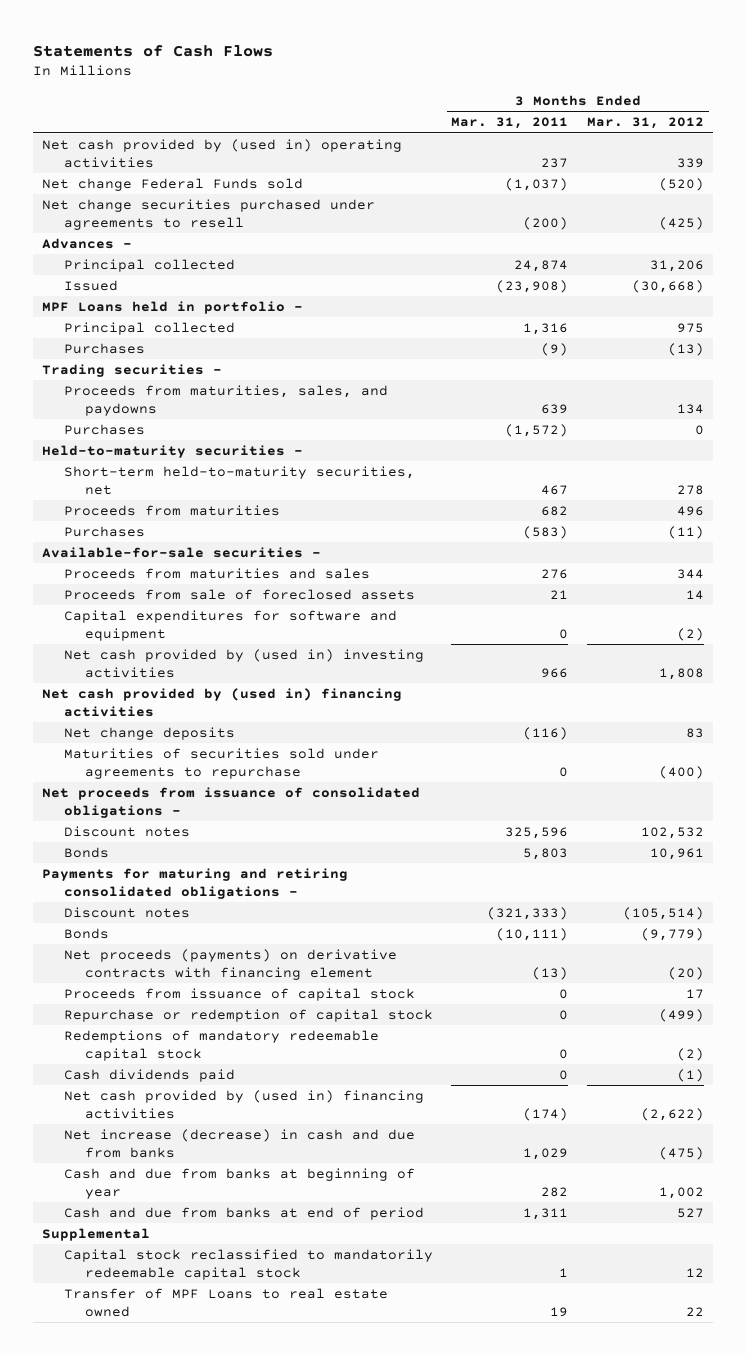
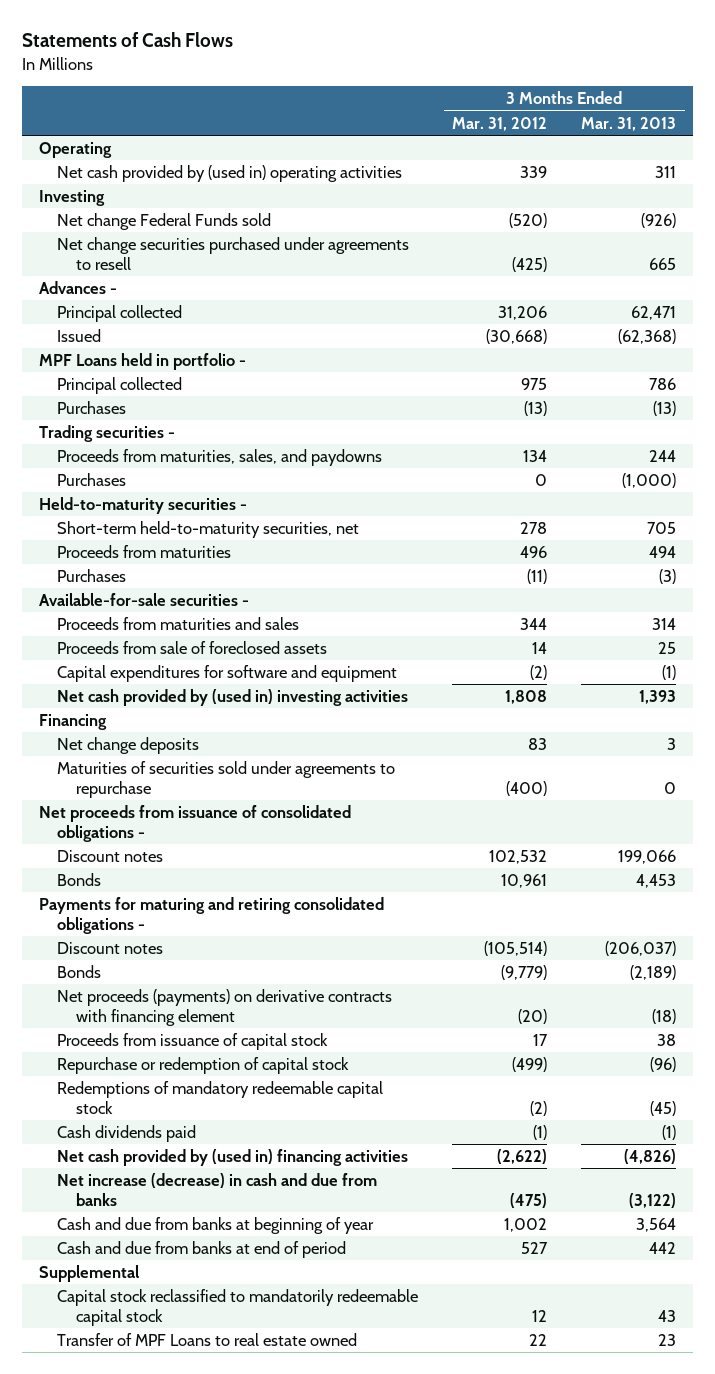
- | 3 Months Ended Mar. 31, 2011 | 3 Months Ended Mar. 31, 2012
+ | 3 Months Ended Mar. 31, 2012 | 3 Months Ended Mar. 31, 2013
+ Operating
+ Investing
- Net cash provided by (used in) financing activities
+ Financing

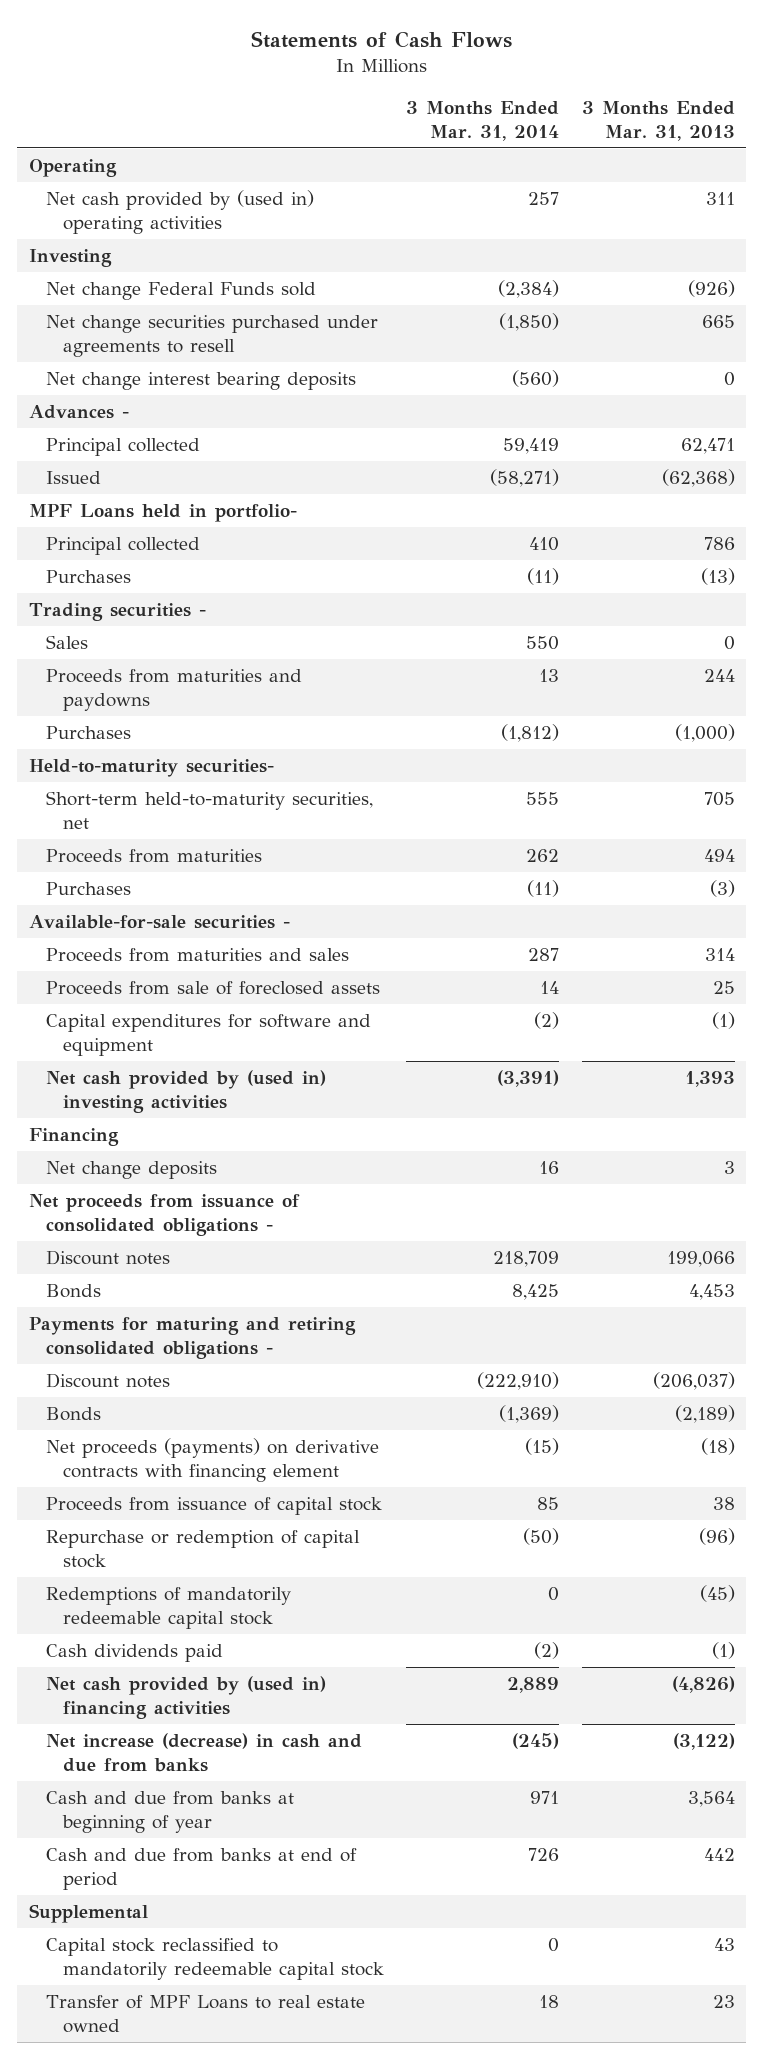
- | 3 Months Ended Mar. 31, 2012 | 3 Months Ended Mar. 31, 2013
+ | 3 Months Ended Mar. 31, 2014 | 3 Months Ended Mar. 31, 2013
+ Net change interest bearing deposits | (560) | 0
- MPF Loans held in portfolio -
+ MPF Loans held in portfolio-
- Proceeds from maturities, sales, and paydowns | 134 | 244
+ Sales | 550 | 0
+ Proceeds from maturities and paydowns | 13 | 244
- Held-to-maturity securities -
+ Held-to-maturity securities-
- Maturities of securities sold under agreements to repurchase | (400) | 0
- Redemptions of mandatory redeemable capital stock | (2) | (45)
+ Redemptions of mandatorily redeemable capital stock | 0 | (45)

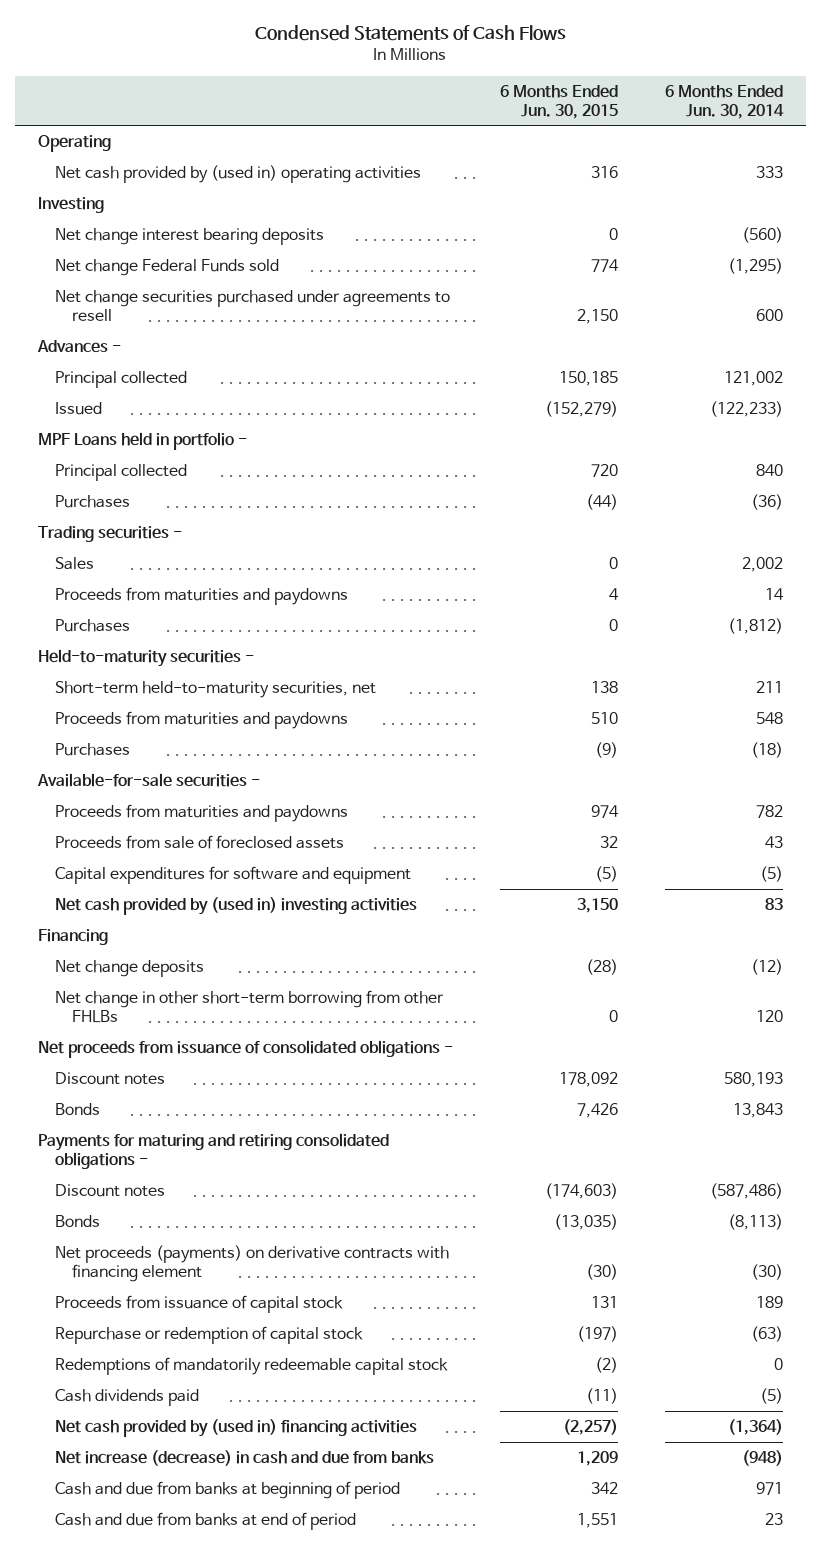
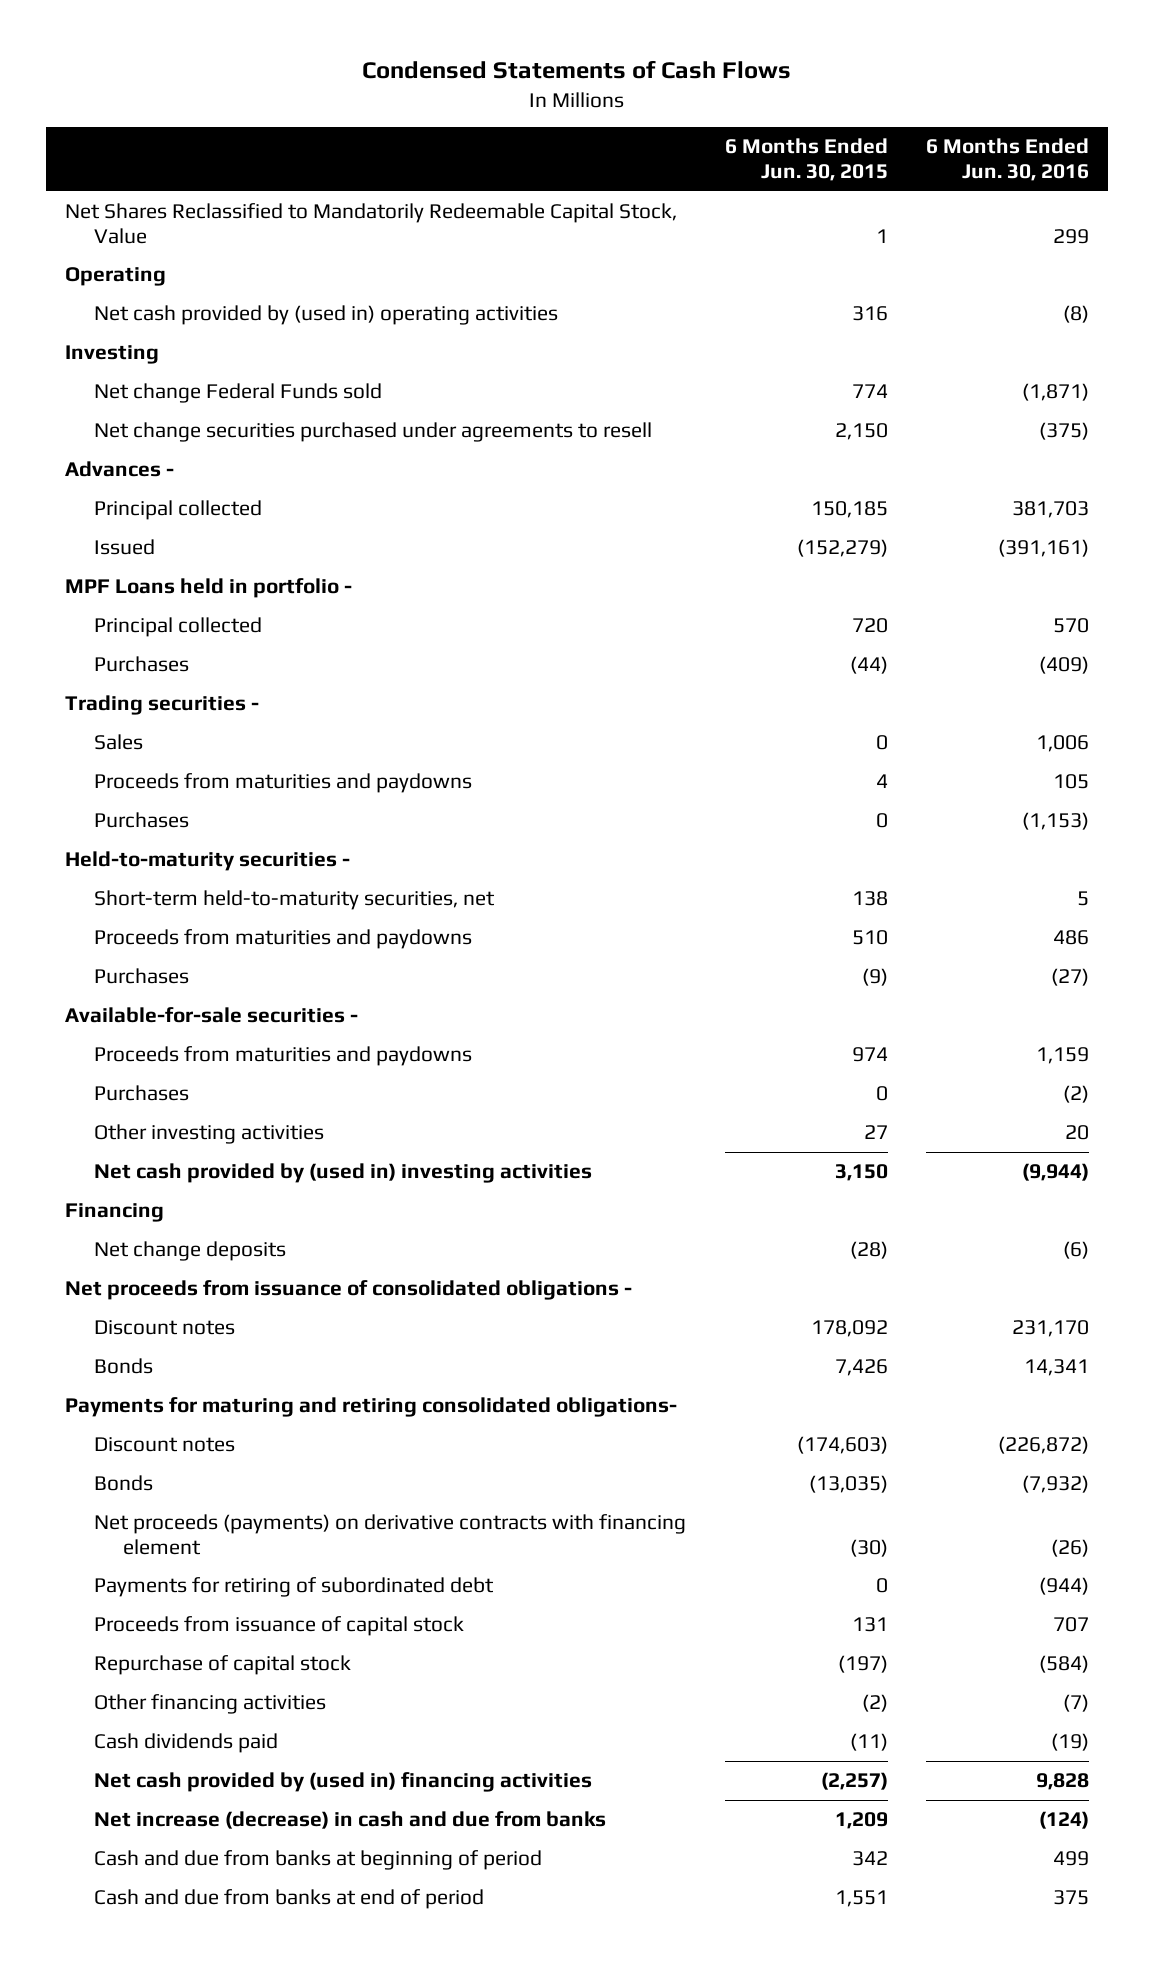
- | 6 Months Ended Jun. 30, 2015 | 6 Months Ended Jun. 30, 2014
+ | 6 Months Ended Jun. 30, 2015 | 6 Months Ended Jun. 30, 2016
+ Net Shares Reclassified to Mandatorily Redeemable Capital Stock, Value | 1 | 299
- Net change interest bearing deposits | 0 | (560)
- Proceeds from sale of foreclosed assets | 32 | 43
- Capital expenditures for software and equipment | (5) | (5)
+ Purchases | 0 | (2)
+ Other investing activities | 27 | 20
- Net change in other short-term borrowing from other FHLBs | 0 | 120
- Payments for maturing and retiring consolidated obligations -
+ Payments for maturing and retiring consolidated obligations-
+ Payments for retiring of subordinated debt | 0 | (944)
- Repurchase or redemption of capital stock | (197) | (63)
- Redemptions of mandatorily redeemable capital stock | (2) | 0
+ Repurchase of capital stock | (197) | (584)
+ Other financing activities | (2) | (7)

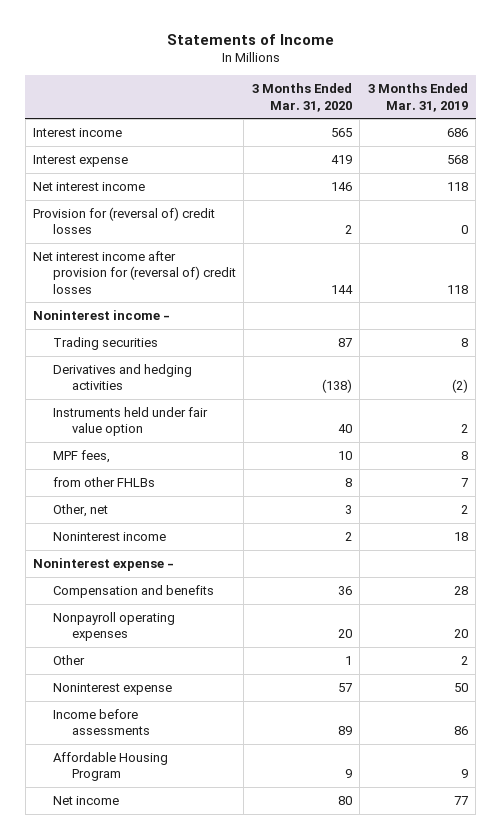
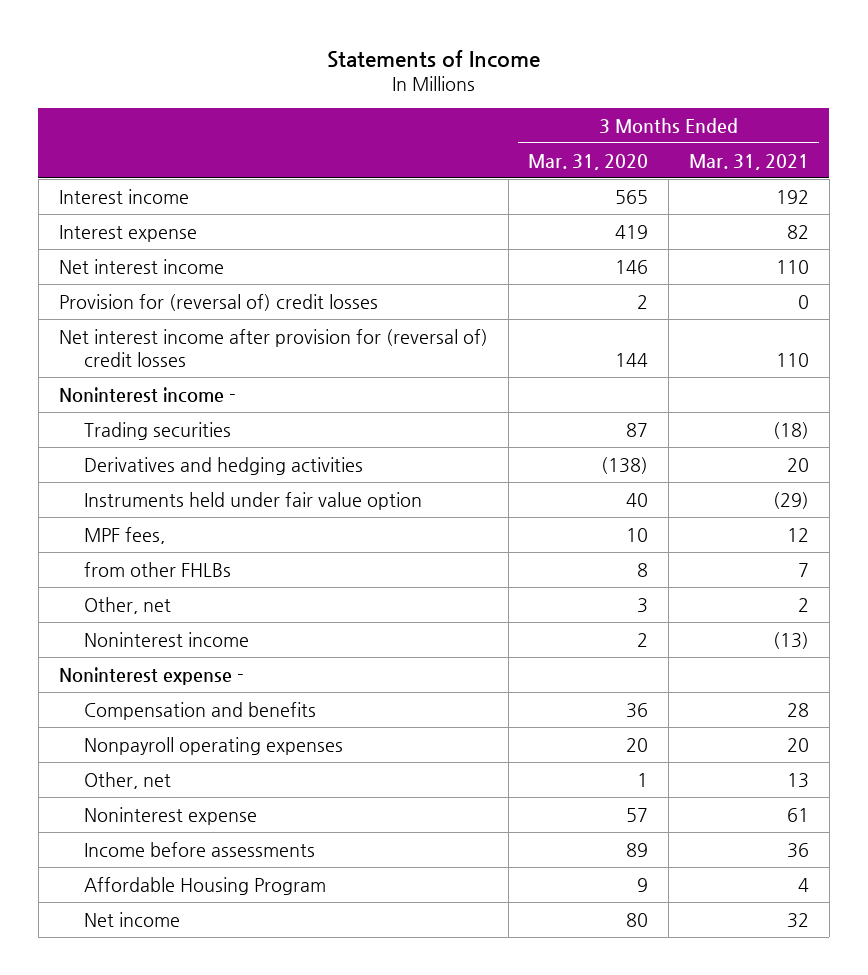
- | 3 Months Ended Mar. 31, 2020 | 3 Months Ended Mar. 31, 2019
+ | 3 Months Ended Mar. 31, 2020 | 3 Months Ended Mar. 31, 2021
- Other | 1 | 2
+ Other, net | 1 | 13

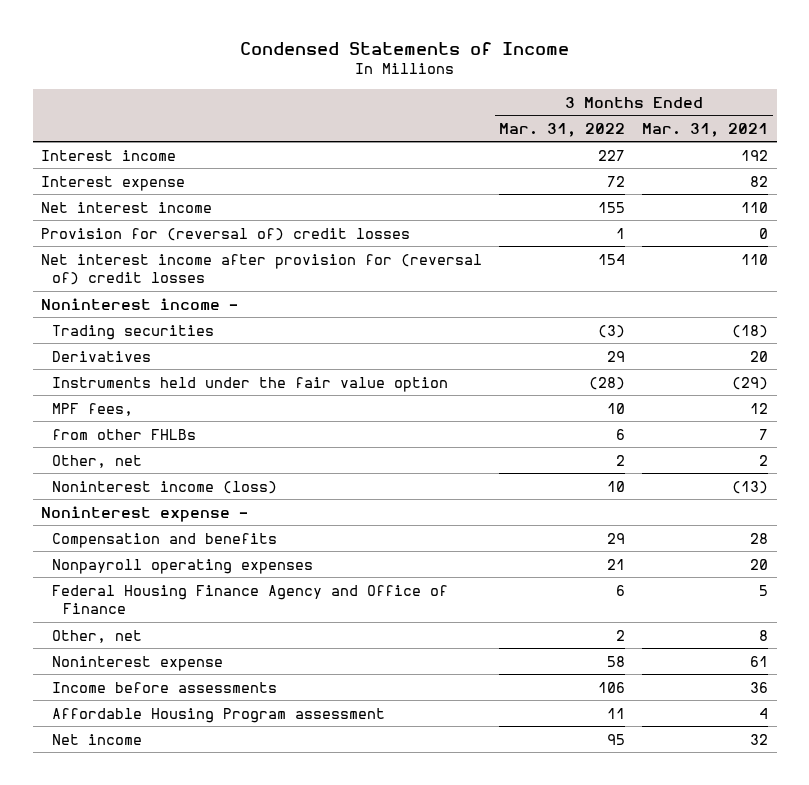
- Statements of Income
+ Condensed Statements of Income
- | 3 Months Ended Mar. 31, 2020 | 3 Months Ended Mar. 31, 2021
+ | 3 Months Ended Mar. 31, 2022 | 3 Months Ended Mar. 31, 2021
- Derivatives and hedging activities | (138) | 20
- Instruments held under fair value option | 40 | (29)
+ Derivatives | 29 | 20
+ Instruments held under the fair value option | (28) | (29)
- Noninterest income | 2 | (13)
+ Noninterest income (loss) | 10 | (13)
- Other, net | 1 | 13
+ Federal Housing Finance Agency and Office of Finance | 6 | 5
+ Other, net | 2 | 8
- Affordable Housing Program | 9 | 4
+ Affordable Housing Program assessment | 11 | 4

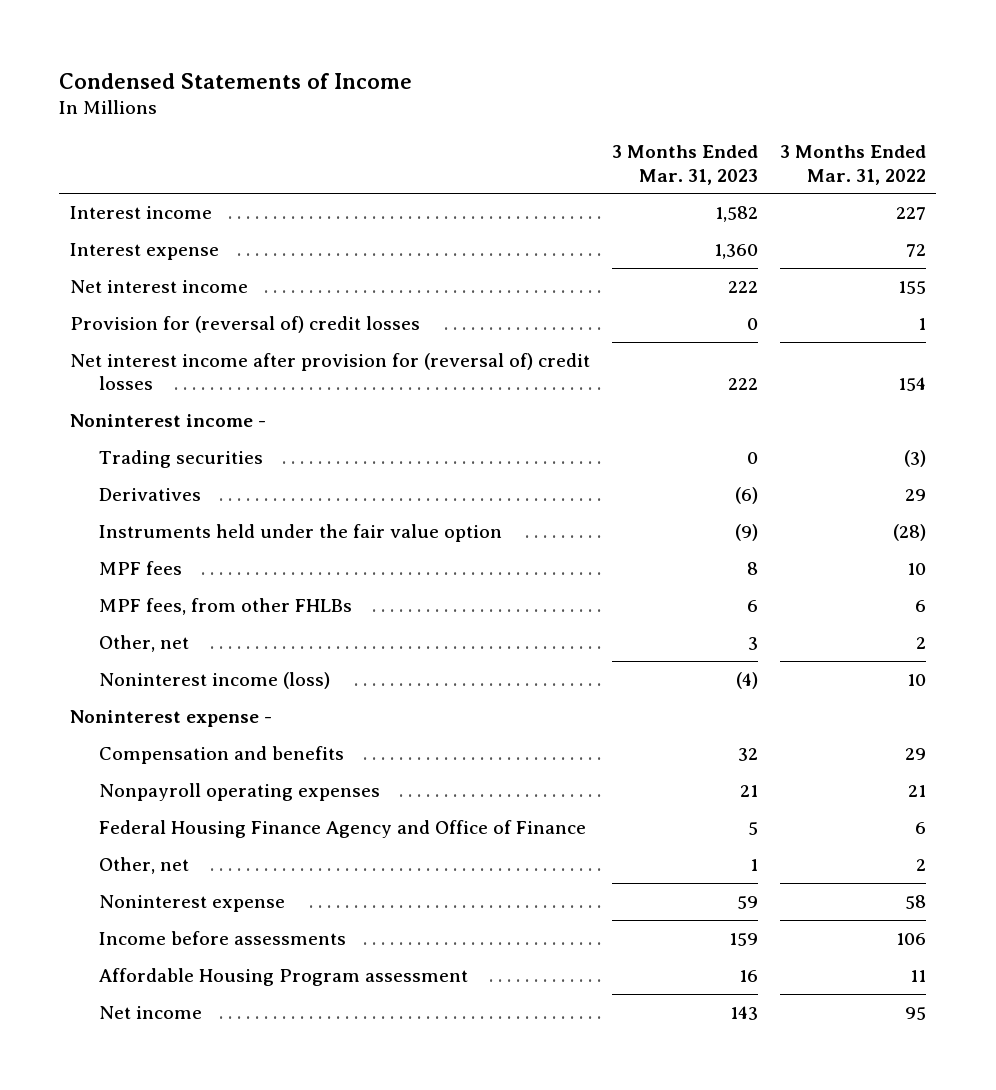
- | 3 Months Ended Mar. 31, 2022 | 3 Months Ended Mar. 31, 2021
+ | 3 Months Ended Mar. 31, 2023 | 3 Months Ended Mar. 31, 2022
- MPF fees, | 10 | 12
- from other FHLBs | 6 | 7
+ MPF fees | 8 | 10
+ MPF fees, from other FHLBs | 6 | 6

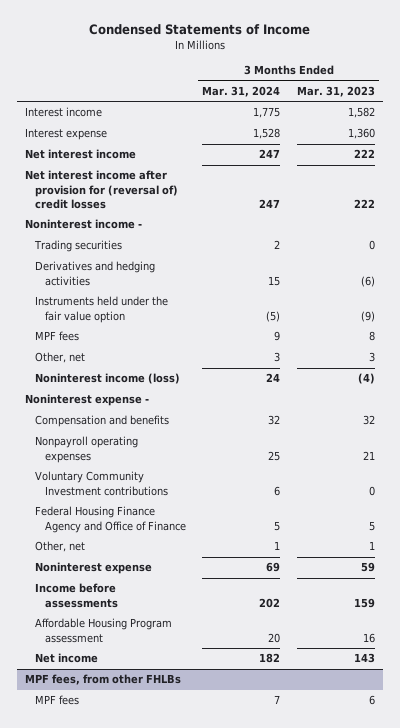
- | 3 Months Ended Mar. 31, 2023 | 3 Months Ended Mar. 31, 2022
+ | 3 Months Ended Mar. 31, 2024 | 3 Months Ended Mar. 31, 2023
- Provision for (reversal of) credit losses | 0 | 1
- Derivatives | (6) | 29
+ Derivatives and hedging activities | 15 | (6)
- MPF fees, from other FHLBs | 6 | 6
+ Voluntary Community Investment contributions | 6 | 0
+ MPF fees, from other FHLBs
+ MPF fees | 7 | 6

